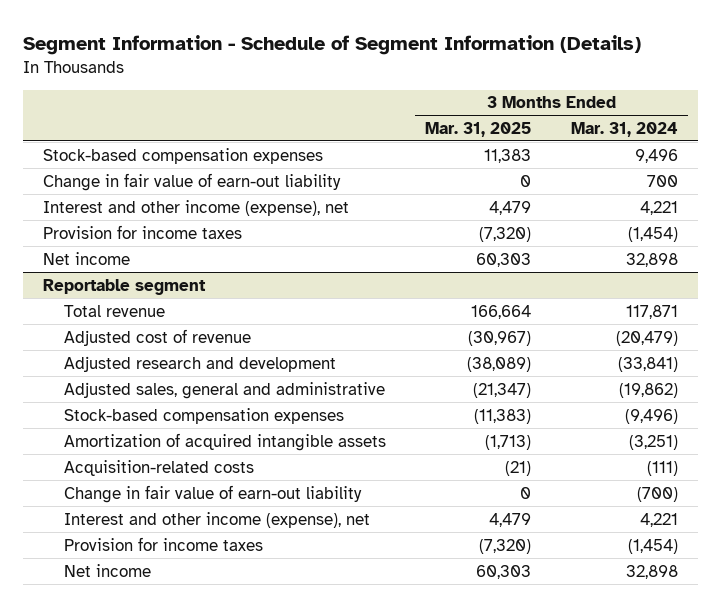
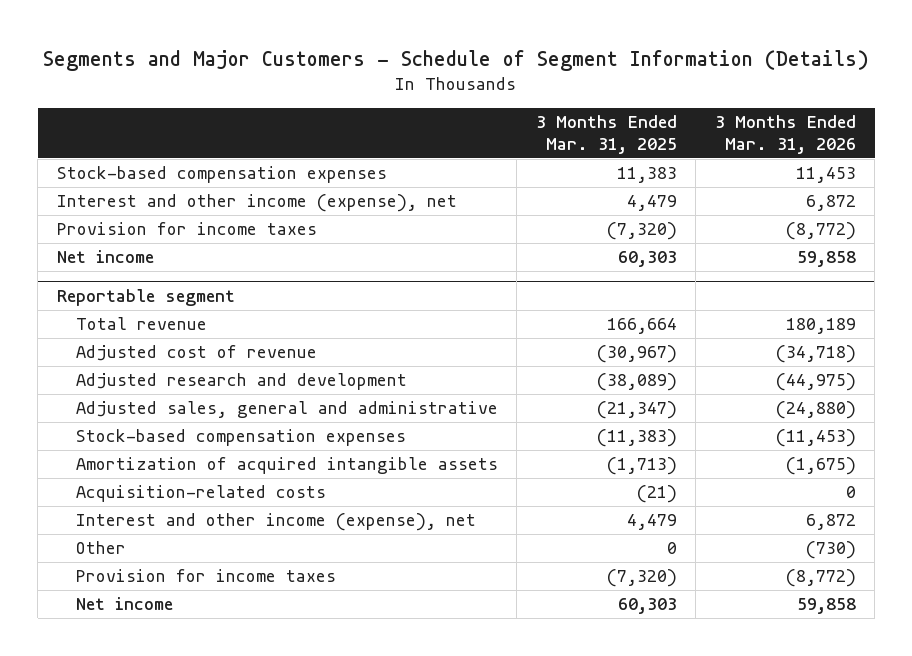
- Segment Information - Schedule of Segment Information (Details)
+ Segments and Major Customers - Schedule of Segment Information (Details)
- | 3 Months Ended Mar. 31, 2025 | 3 Months Ended Mar. 31, 2024
+ | 3 Months Ended Mar. 31, 2025 | 3 Months Ended Mar. 31, 2026
- Change in fair value of earn-out liability | 0 | 700
@ Reportable segment
- Change in fair value of earn-out liability | 0 | (700)
+ Other | 0 | (730)

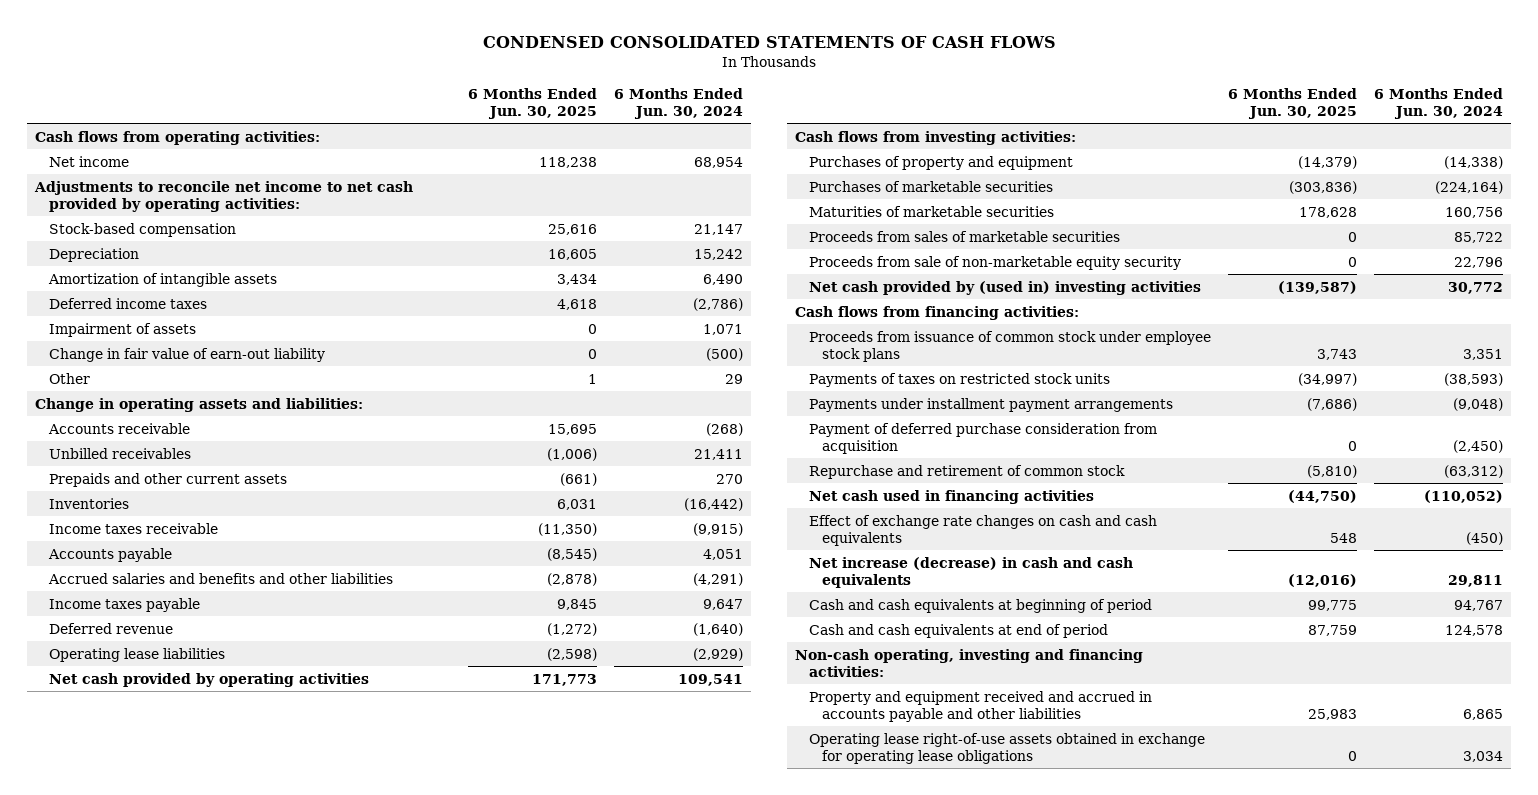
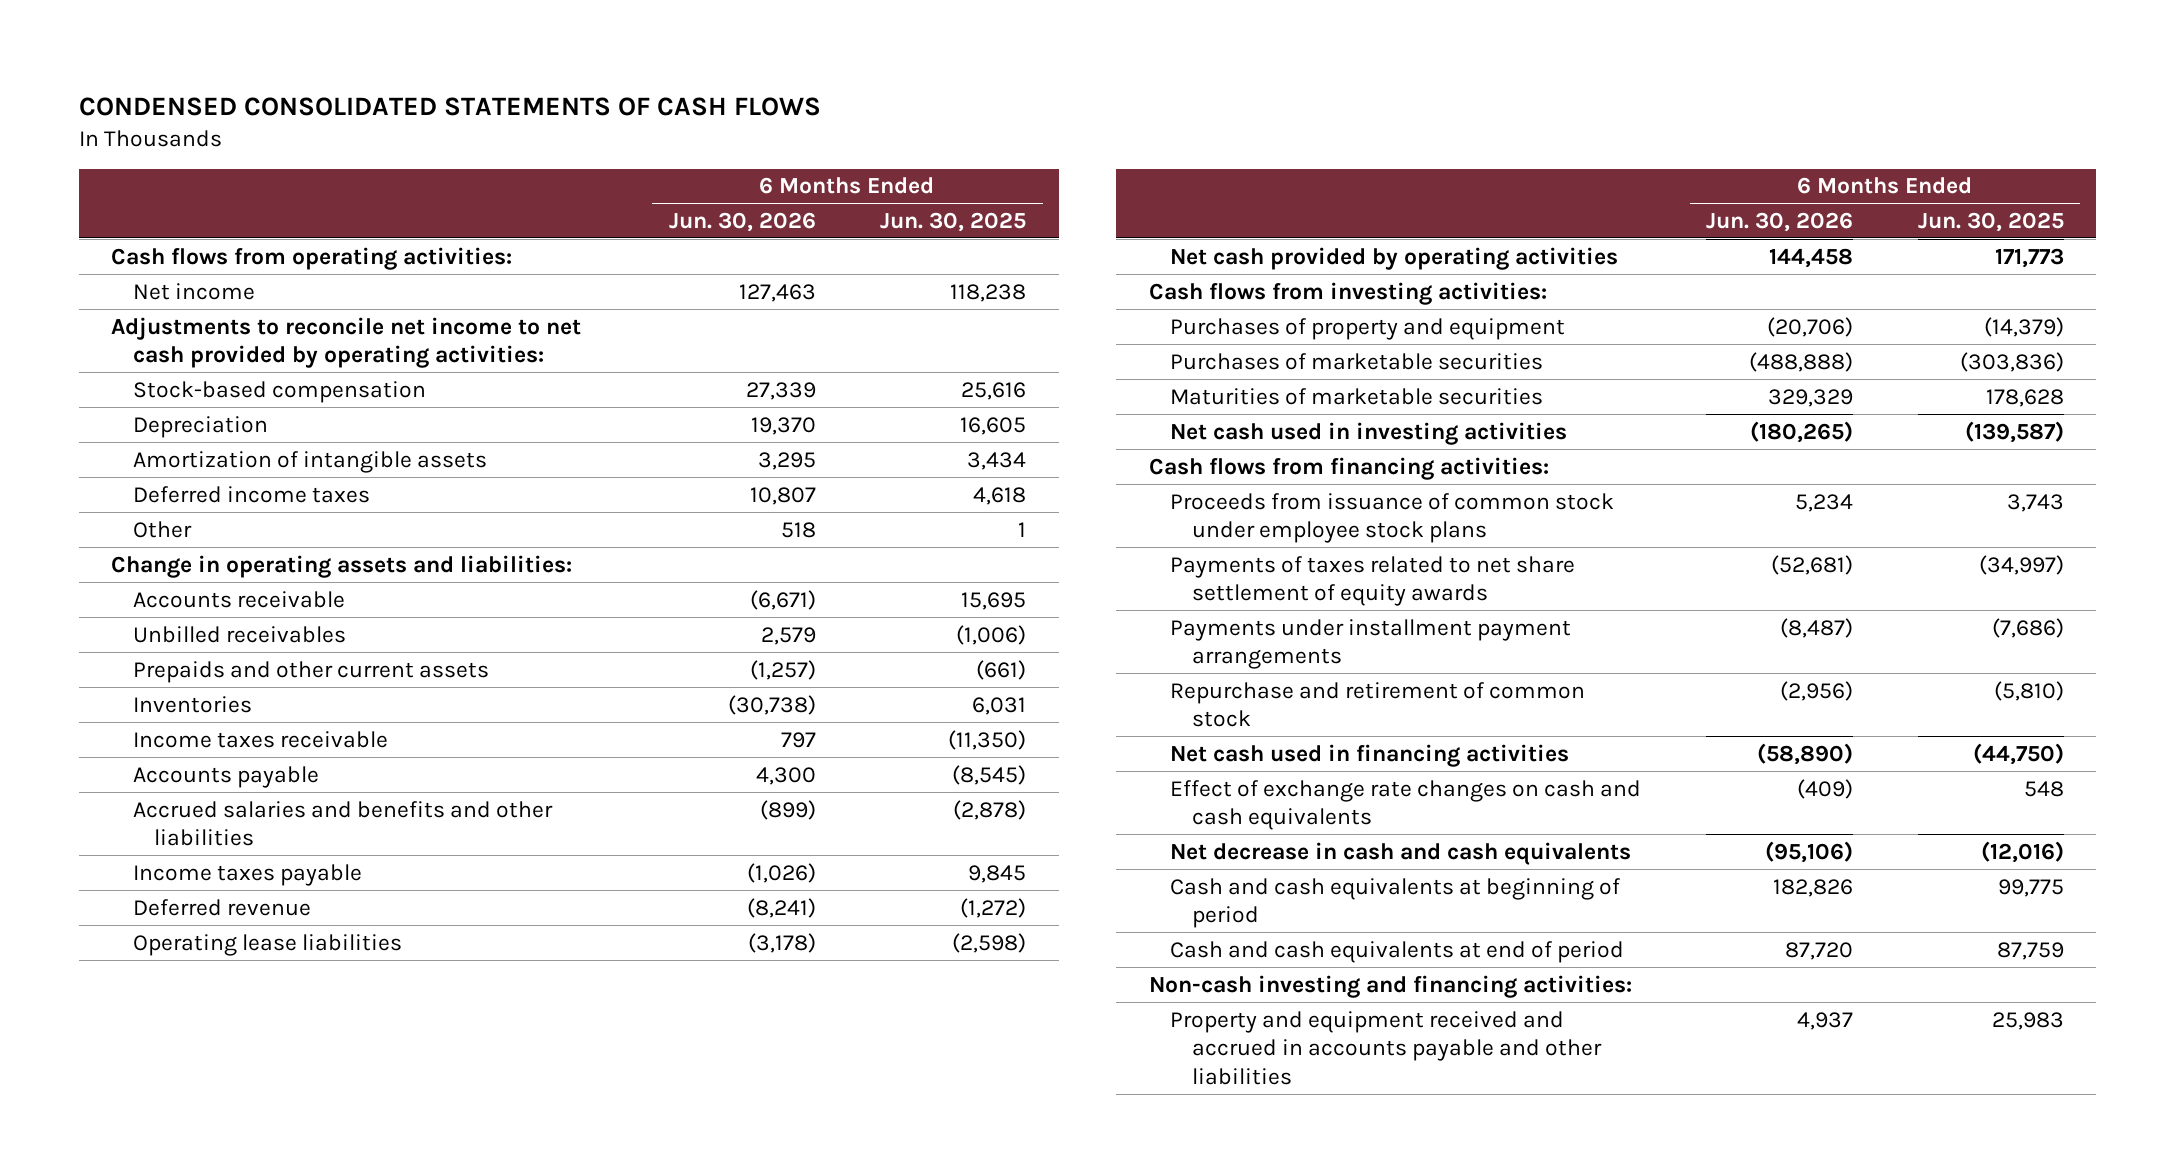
- | 6 Months Ended Jun. 30, 2025 | 6 Months Ended Jun. 30, 2024
+ | 6 Months Ended Jun. 30, 2026 | 6 Months Ended Jun. 30, 2025
- Impairment of assets | 0 | 1,071
- Change in fair value of earn-out liability | 0 | (500)
- Proceeds from sales of marketable securities | 0 | 85,722
- Proceeds from sale of non-marketable equity security | 0 | 22,796
- Net cash provided by (used in) investing activities | (139,587) | 30,772
+ Net cash used in investing activities | (180,265) | (139,587)
- Payments of taxes on restricted stock units | (34,997) | (38,593)
+ Payments of taxes related to net share settlement of equity awards | (52,681) | (34,997)
- Payment of deferred purchase consideration from acquisition | 0 | (2,450)
- Net increase (decrease) in cash and cash equivalents | (12,016) | 29,811
+ Net decrease in cash and cash equivalents | (95,106) | (12,016)
- Non-cash operating, investing and financing activities:
+ Non-cash investing and financing activities:
- Operating lease right-of-use assets obtained in exchange for operating lease obligations | 0 | 3,034

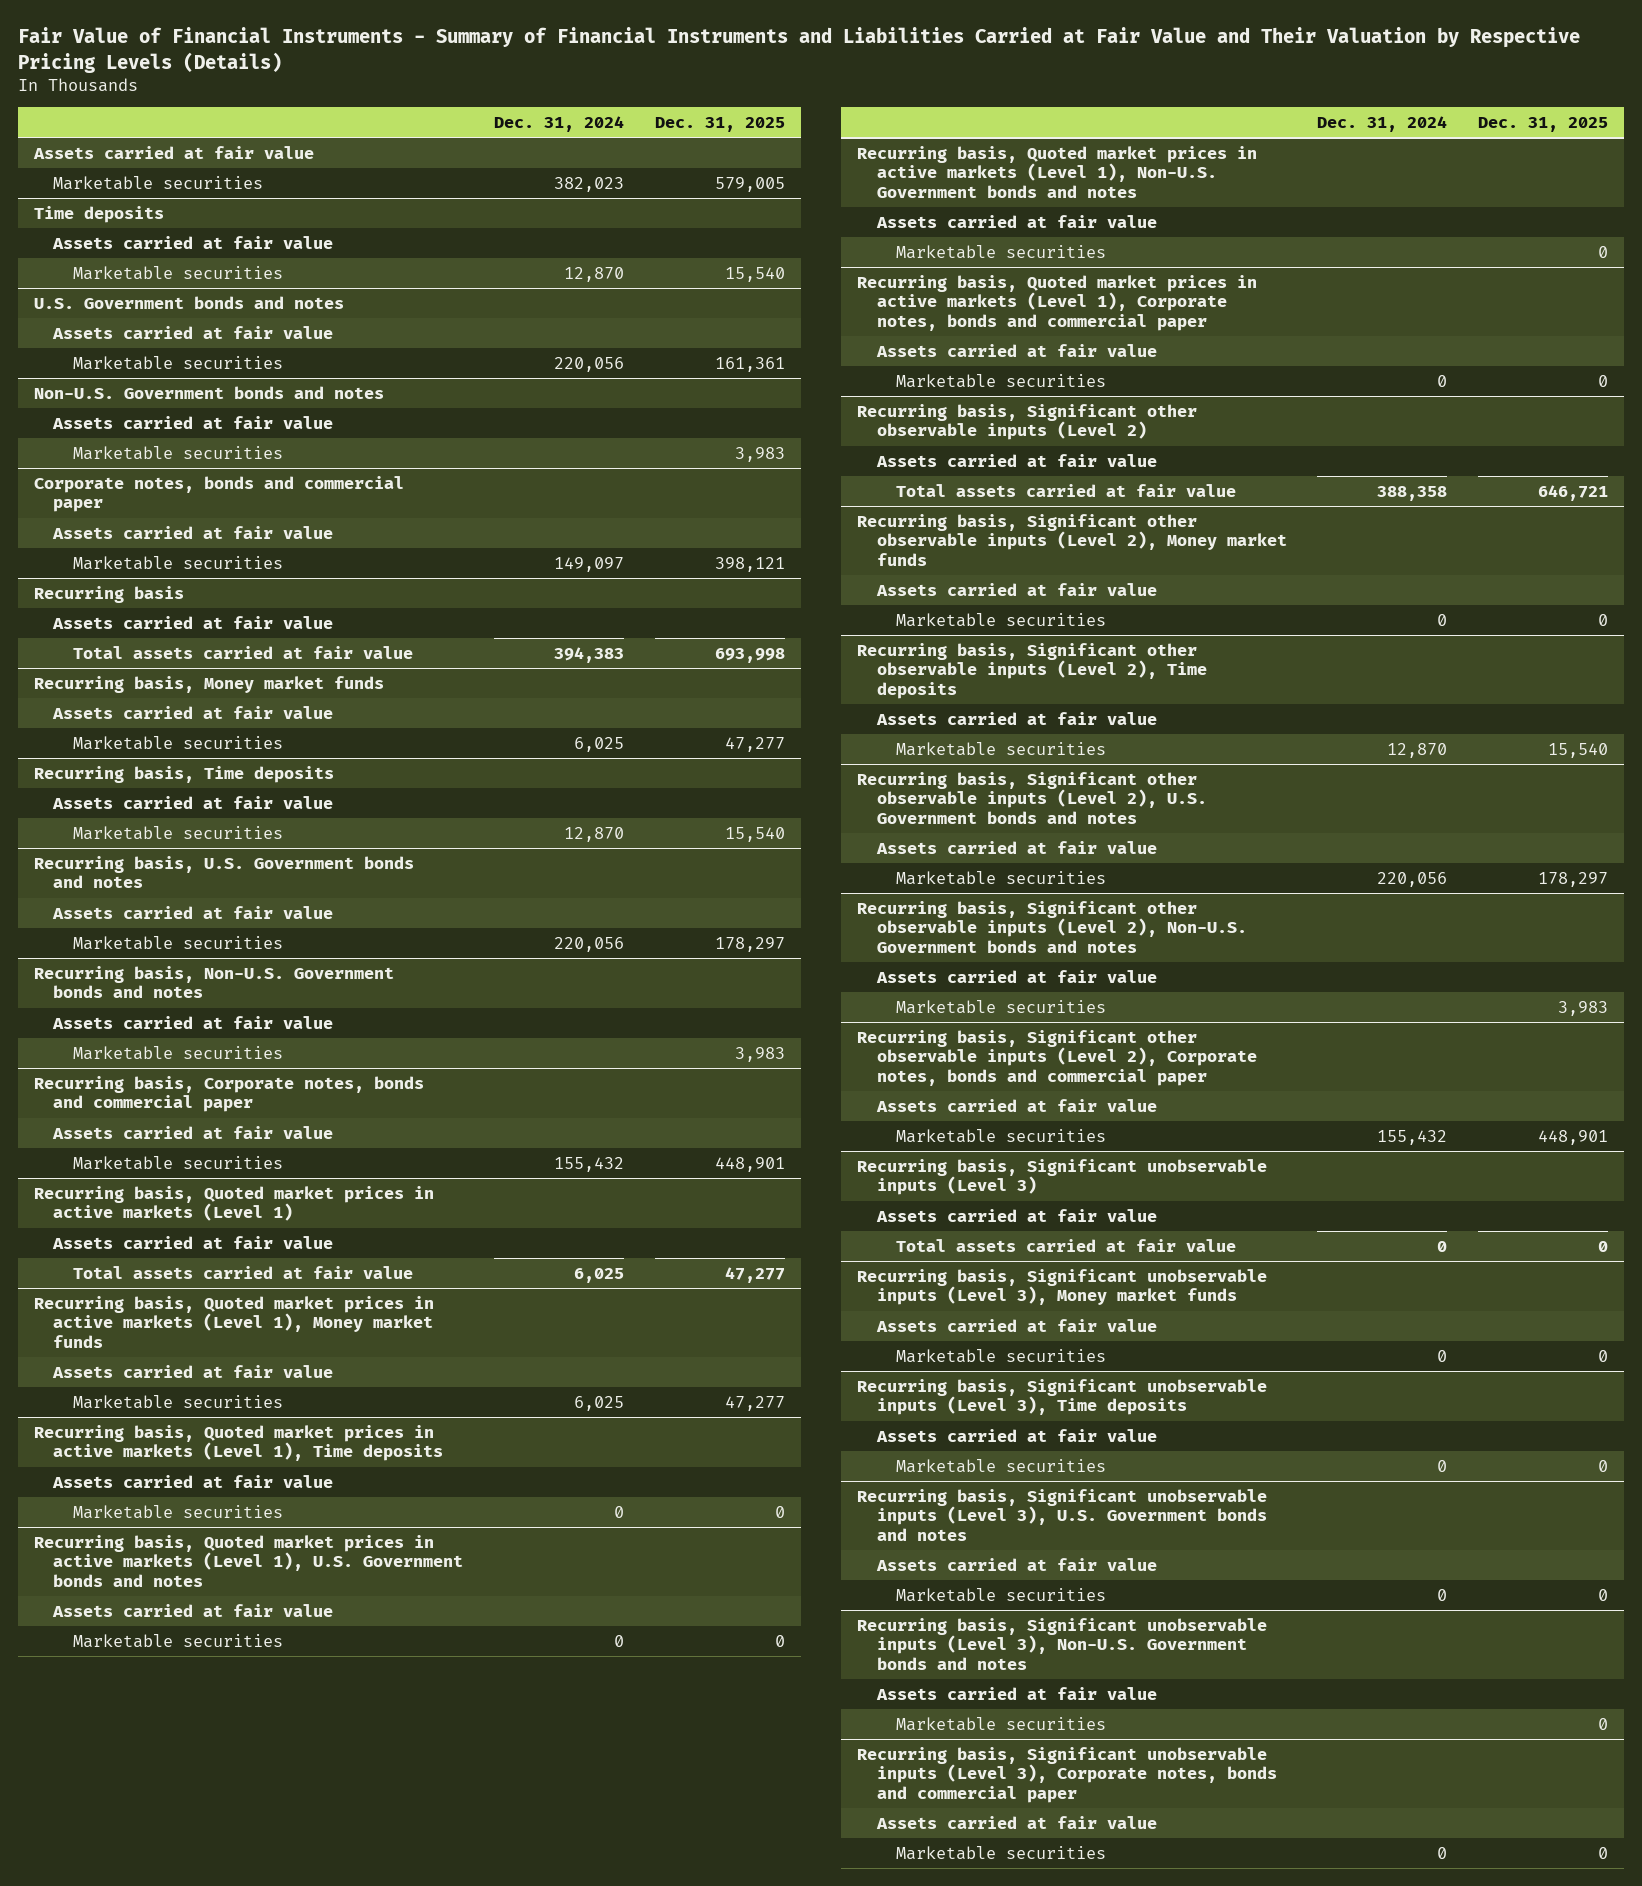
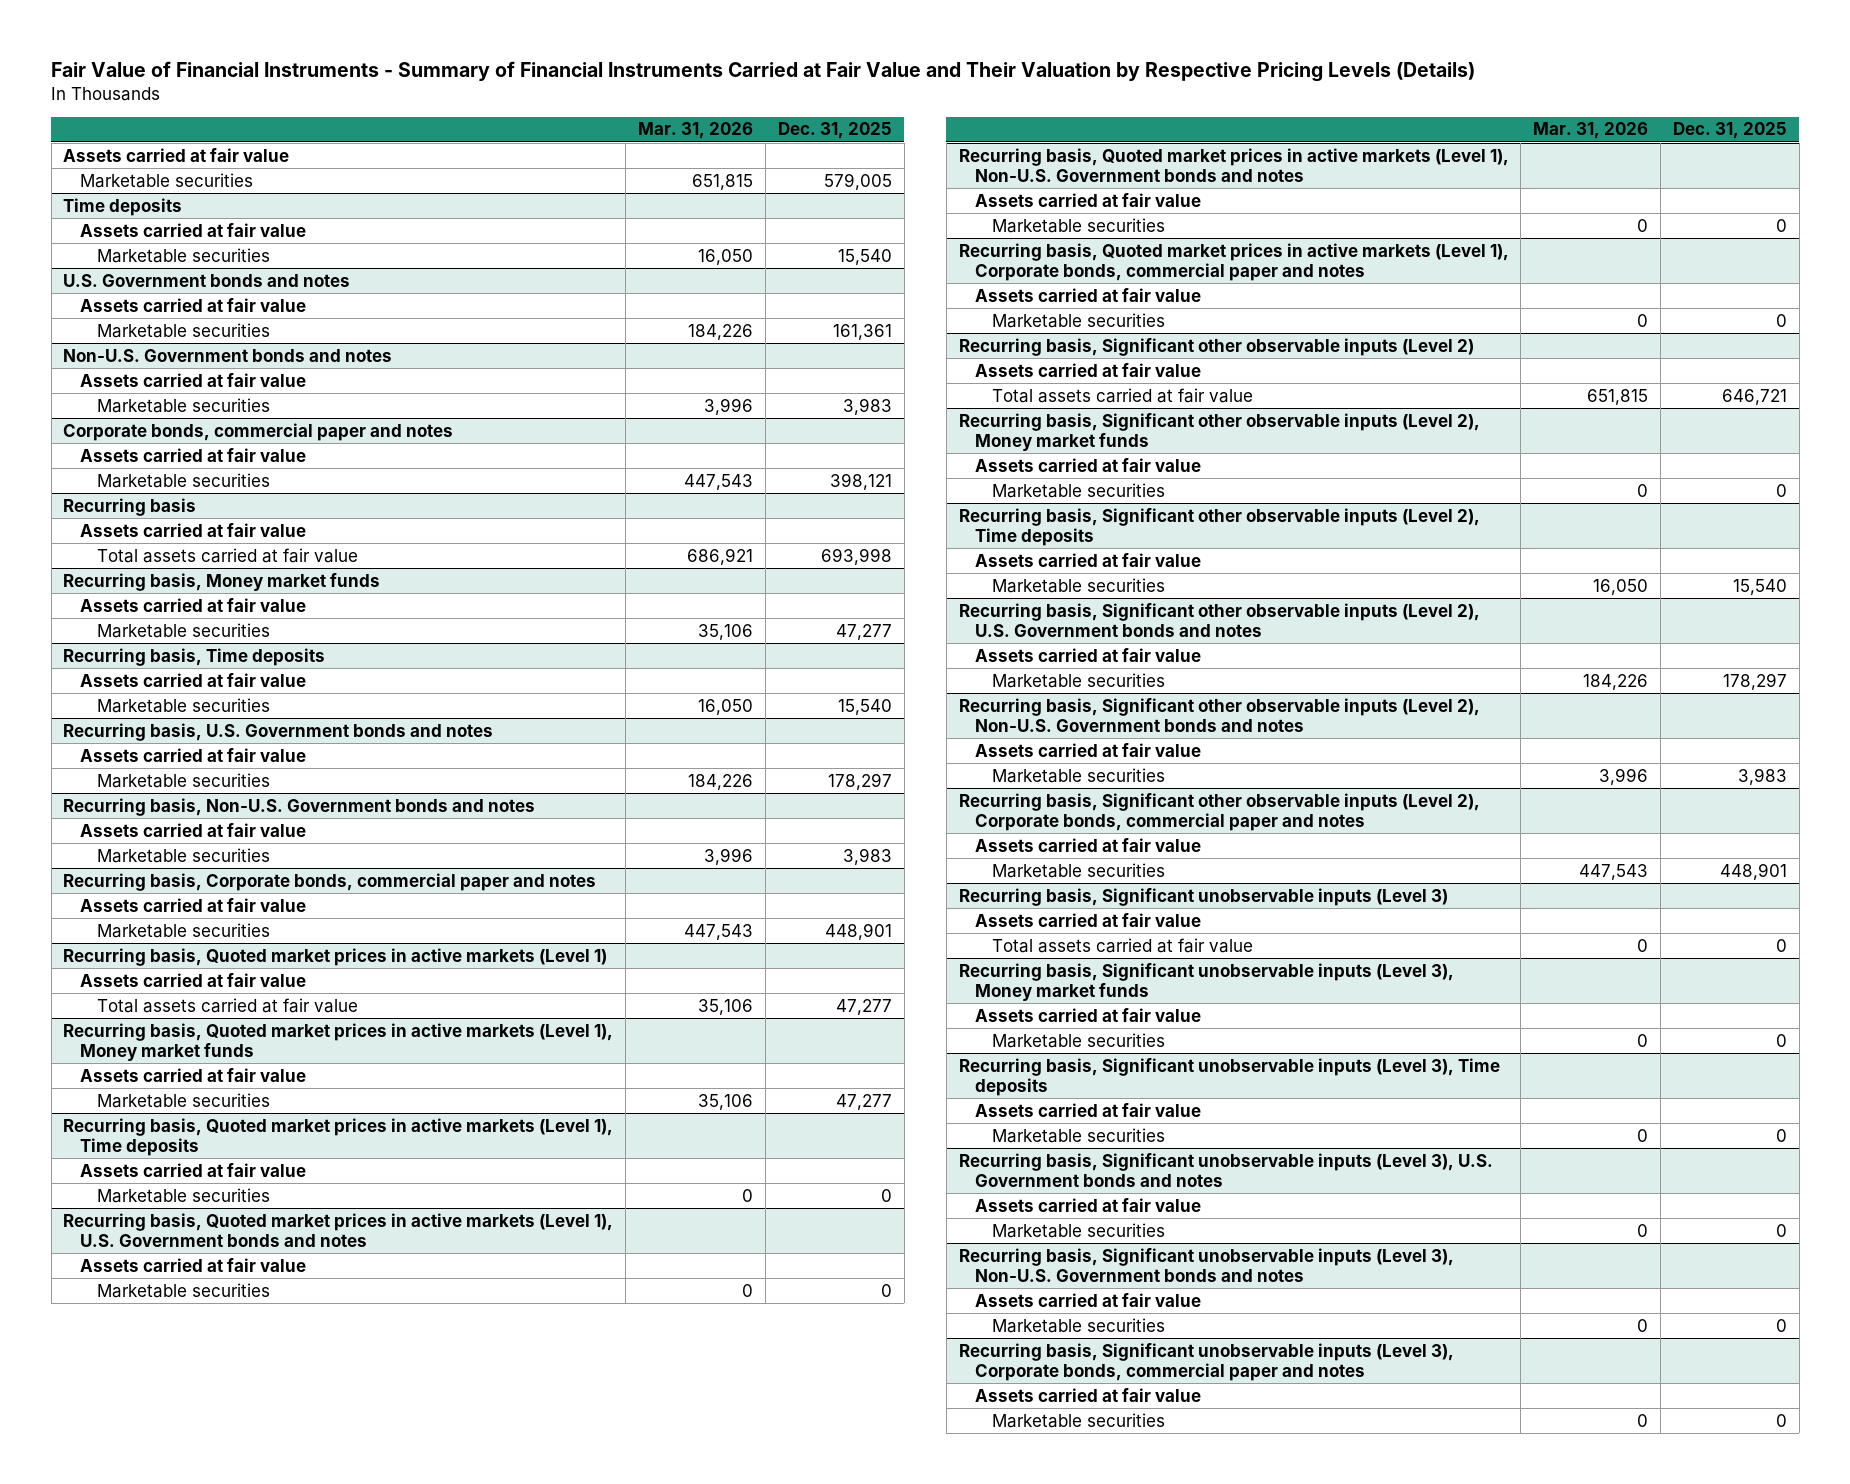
- Fair Value of Financial Instruments - Summary of Financial Instruments and Liabilities Carried at Fair Value and Their Valuation by Respective Pricing Levels (Details)
+ Fair Value of Financial Instruments - Summary of Financial Instruments Carried at Fair Value and Their Valuation by Respective Pricing Levels (Details)
- | Dec. 31, 2024 | Dec. 31, 2025
+ | Mar. 31, 2026 | Dec. 31, 2025
- Corporate notes, bonds and commercial paper
+ Corporate bonds, commercial paper and notes
- Recurring basis, Corporate notes, bonds and commercial paper
+ Recurring basis, Corporate bonds, commercial paper and notes
- Recurring basis, Quoted market prices in active markets (Level 1), Corporate notes, bonds and commercial paper
+ Recurring basis, Quoted market prices in active markets (Level 1), Corporate bonds, commercial paper and notes
- Recurring basis, Significant other observable inputs (Level 2), Corporate notes, bonds and commercial paper
+ Recurring basis, Significant other observable inputs (Level 2), Corporate bonds, commercial paper and notes
- Recurring basis, Significant unobservable inputs (Level 3), Corporate notes, bonds and commercial paper
+ Recurring basis, Significant unobservable inputs (Level 3), Corporate bonds, commercial paper and notes

